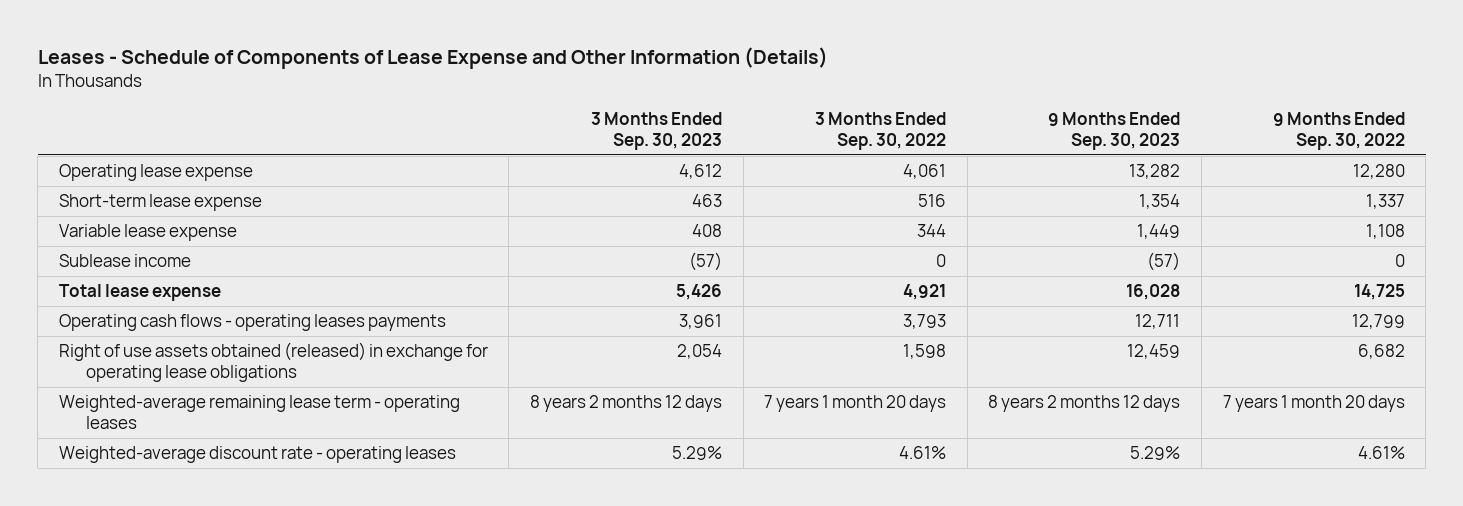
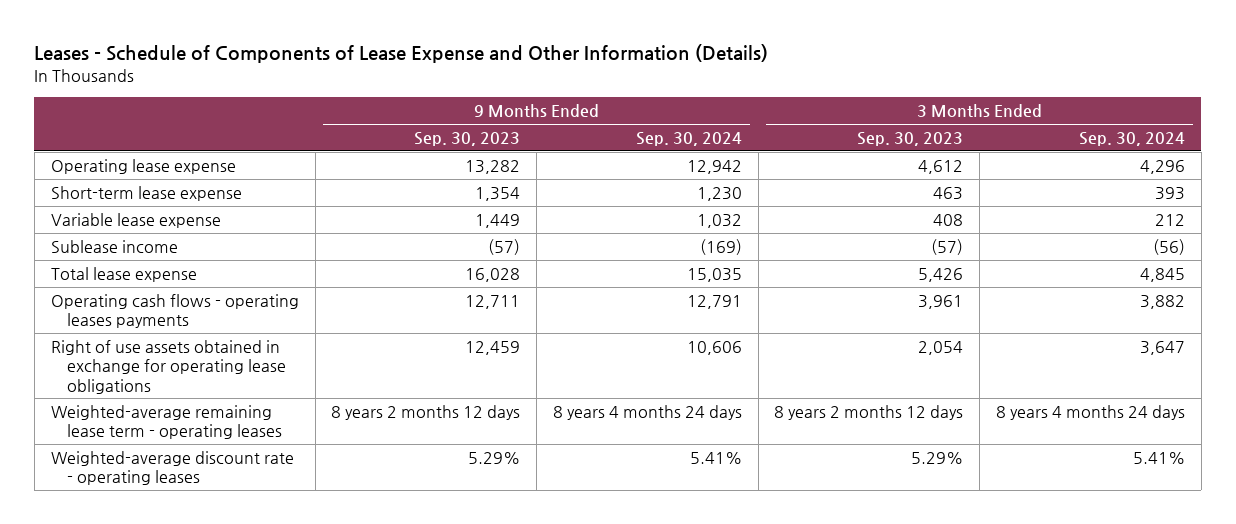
- | 3 Months Ended Sep. 30, 2023 | 3 Months Ended Sep. 30, 2022 | 9 Months Ended Sep. 30, 2023 | 9 Months Ended Sep. 30, 2022
+ | 9 Months Ended Sep. 30, 2023 | 9 Months Ended Sep. 30, 2024 | 3 Months Ended Sep. 30, 2023 | 3 Months Ended Sep. 30, 2024
- Right of use assets obtained (released) in exchange for operating lease obligations | 2,054 | 1,598 | 12,459 | 6,682
+ Right of use assets obtained in exchange for operating lease obligations | 12,459 | 10,606 | 2,054 | 3,647

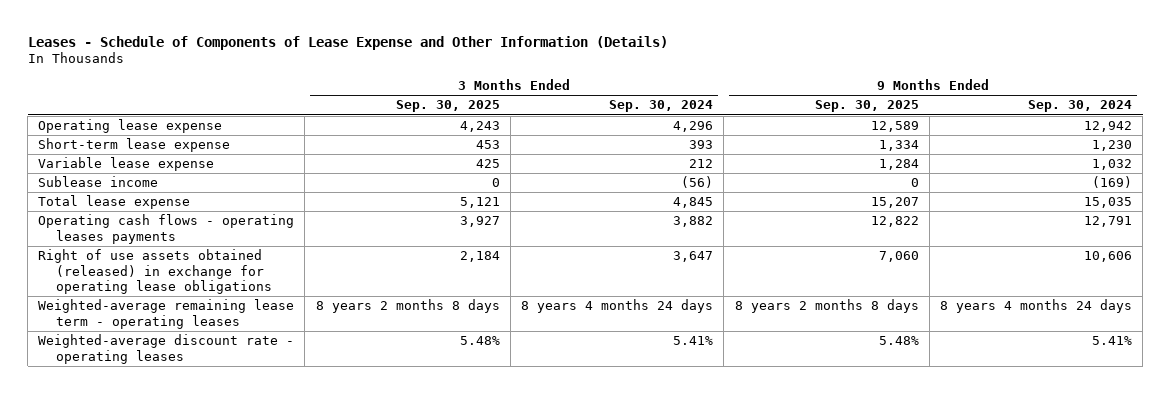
- | 9 Months Ended Sep. 30, 2023 | 9 Months Ended Sep. 30, 2024 | 3 Months Ended Sep. 30, 2023 | 3 Months Ended Sep. 30, 2024
+ | 3 Months Ended Sep. 30, 2025 | 3 Months Ended Sep. 30, 2024 | 9 Months Ended Sep. 30, 2025 | 9 Months Ended Sep. 30, 2024
- Right of use assets obtained in exchange for operating lease obligations | 12,459 | 10,606 | 2,054 | 3,647
+ Right of use assets obtained (released) in exchange for operating lease obligations | 2,184 | 3,647 | 7,060 | 10,606

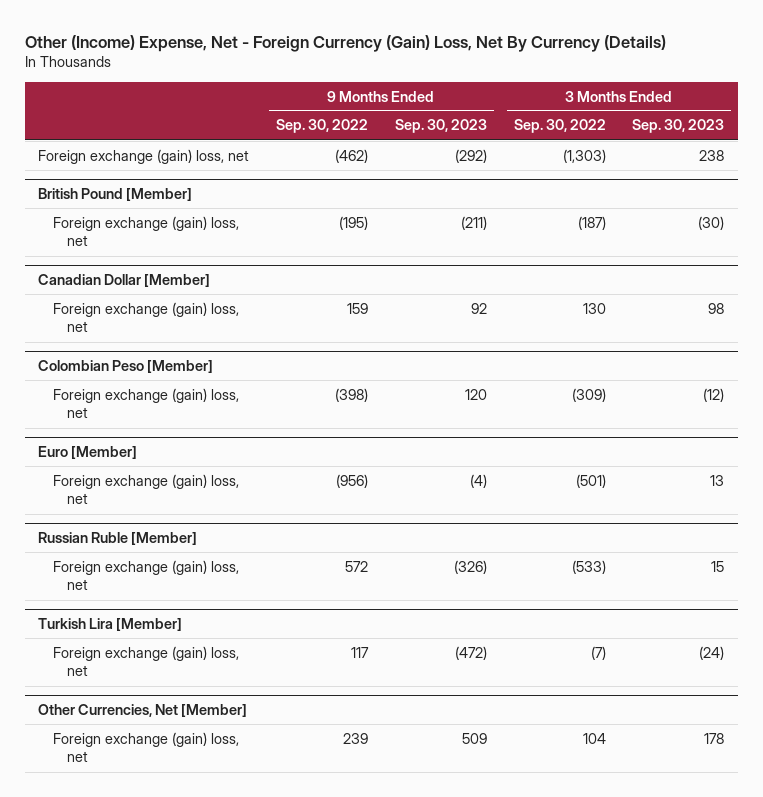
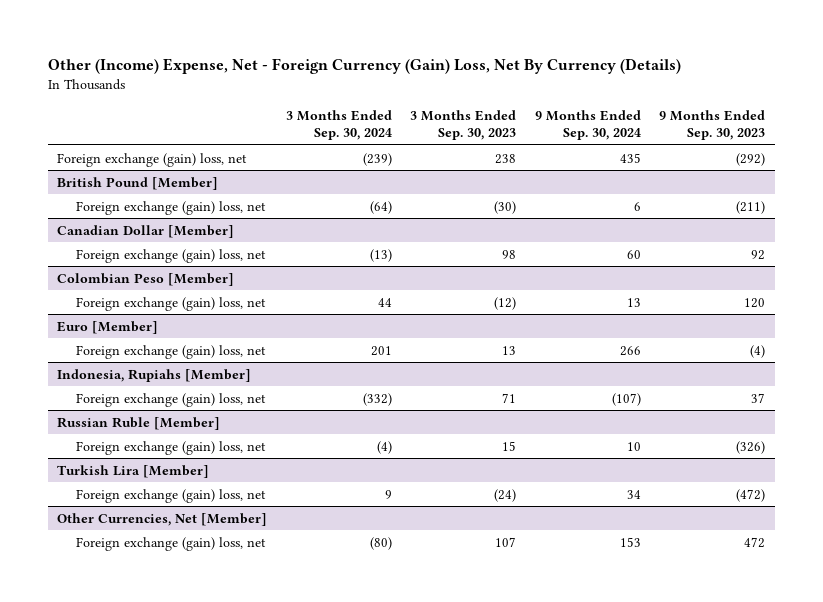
- | 9 Months Ended Sep. 30, 2022 | 9 Months Ended Sep. 30, 2023 | 3 Months Ended Sep. 30, 2022 | 3 Months Ended Sep. 30, 2023
+ | 3 Months Ended Sep. 30, 2024 | 3 Months Ended Sep. 30, 2023 | 9 Months Ended Sep. 30, 2024 | 9 Months Ended Sep. 30, 2023
+ Indonesia, Rupiahs [Member]
+ Foreign exchange (gain) loss, net | (332) | 71 | (107) | 37
@ Other Currencies, Net [Member]
- Foreign exchange (gain) loss, net | 239 | 509 | 104 | 178
+ Foreign exchange (gain) loss, net | (80) | 107 | 153 | 472

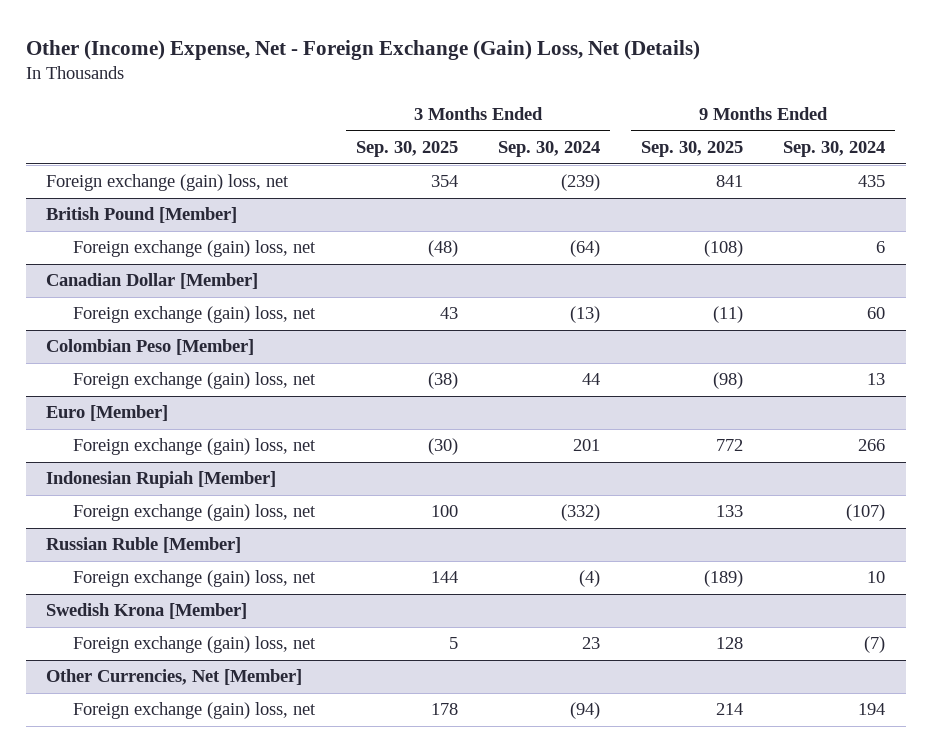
- Other (Income) Expense, Net - Foreign Currency (Gain) Loss, Net By Currency (Details)
+ Other (Income) Expense, Net - Foreign Exchange (Gain) Loss, Net (Details)
- | 3 Months Ended Sep. 30, 2024 | 3 Months Ended Sep. 30, 2023 | 9 Months Ended Sep. 30, 2024 | 9 Months Ended Sep. 30, 2023
+ | 3 Months Ended Sep. 30, 2025 | 3 Months Ended Sep. 30, 2024 | 9 Months Ended Sep. 30, 2025 | 9 Months Ended Sep. 30, 2024
- Indonesia, Rupiahs [Member]
+ Indonesian Rupiah [Member]
- Turkish Lira [Member]
- Foreign exchange (gain) loss, net | 9 | (24) | 34 | (472)
+ Swedish Krona [Member]
+ Foreign exchange (gain) loss, net | 5 | 23 | 128 | (7)
@ Other Currencies, Net [Member]
- Foreign exchange (gain) loss, net | (80) | 107 | 153 | 472
+ Foreign exchange (gain) loss, net | 178 | (94) | 214 | 194

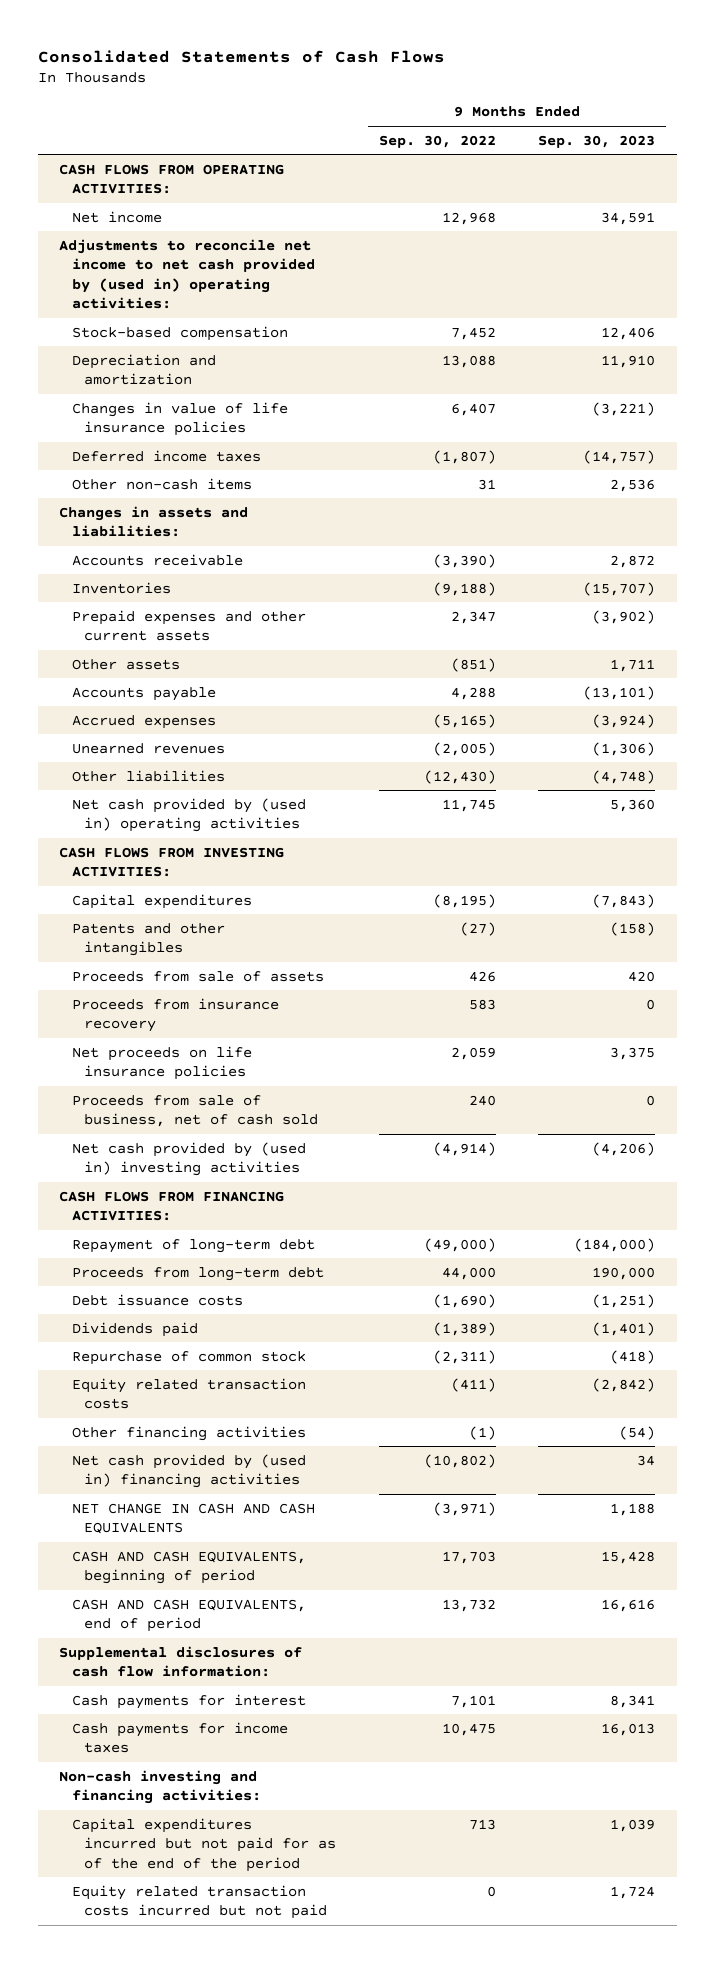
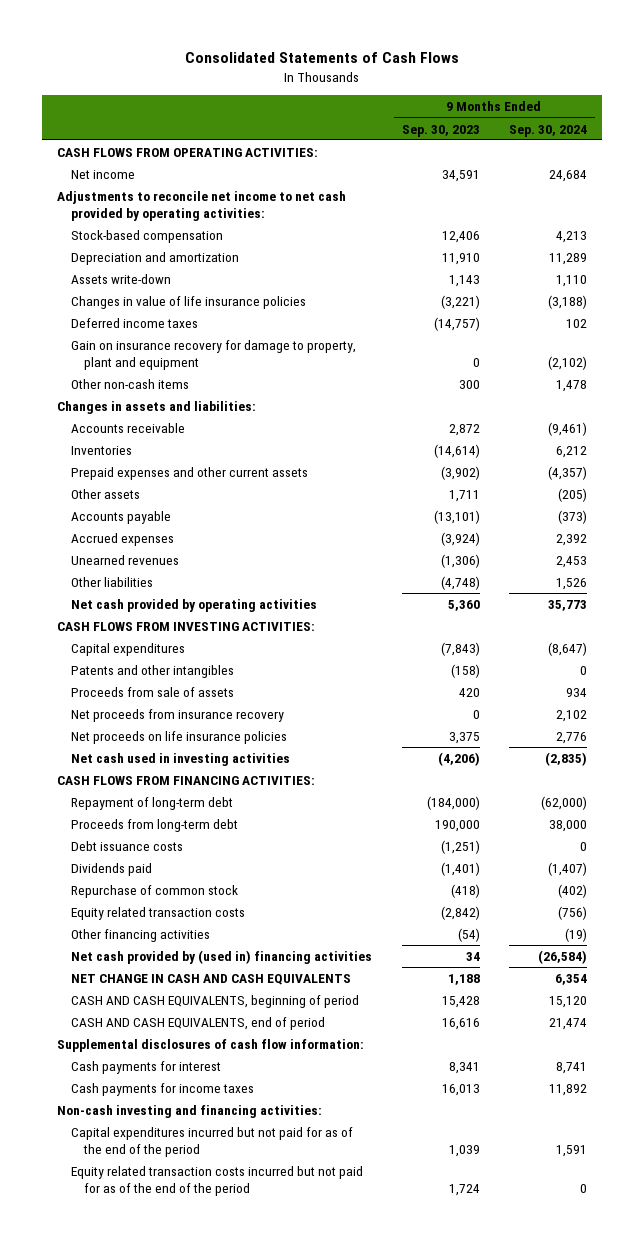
- | 9 Months Ended Sep. 30, 2022 | 9 Months Ended Sep. 30, 2023
+ | 9 Months Ended Sep. 30, 2023 | 9 Months Ended Sep. 30, 2024
- Adjustments to reconcile net income to net cash provided by (used in) operating activities:
+ Adjustments to reconcile net income to net cash provided by operating activities:
+ Assets write-down | 1,143 | 1,110
- Other non-cash items | 31 | 2,536
+ Gain on insurance recovery for damage to property, plant and equipment | 0 | (2,102)
+ Other non-cash items | 300 | 1,478
- Inventories | (9,188) | (15,707)
+ Inventories | (14,614) | 6,212
- Net cash provided by (used in) operating activities | 11,745 | 5,360
+ Net cash provided by operating activities | 5,360 | 35,773
- Proceeds from insurance recovery | 583 | 0
+ Net proceeds from insurance recovery | 0 | 2,102
- Proceeds from sale of business, net of cash sold | 240 | 0
- Net cash provided by (used in) investing activities | (4,914) | (4,206)
+ Net cash used in investing activities | (4,206) | (2,835)
- Equity related transaction costs incurred but not paid | 0 | 1,724
+ Equity related transaction costs incurred but not paid for as of the end of the period | 1,724 | 0

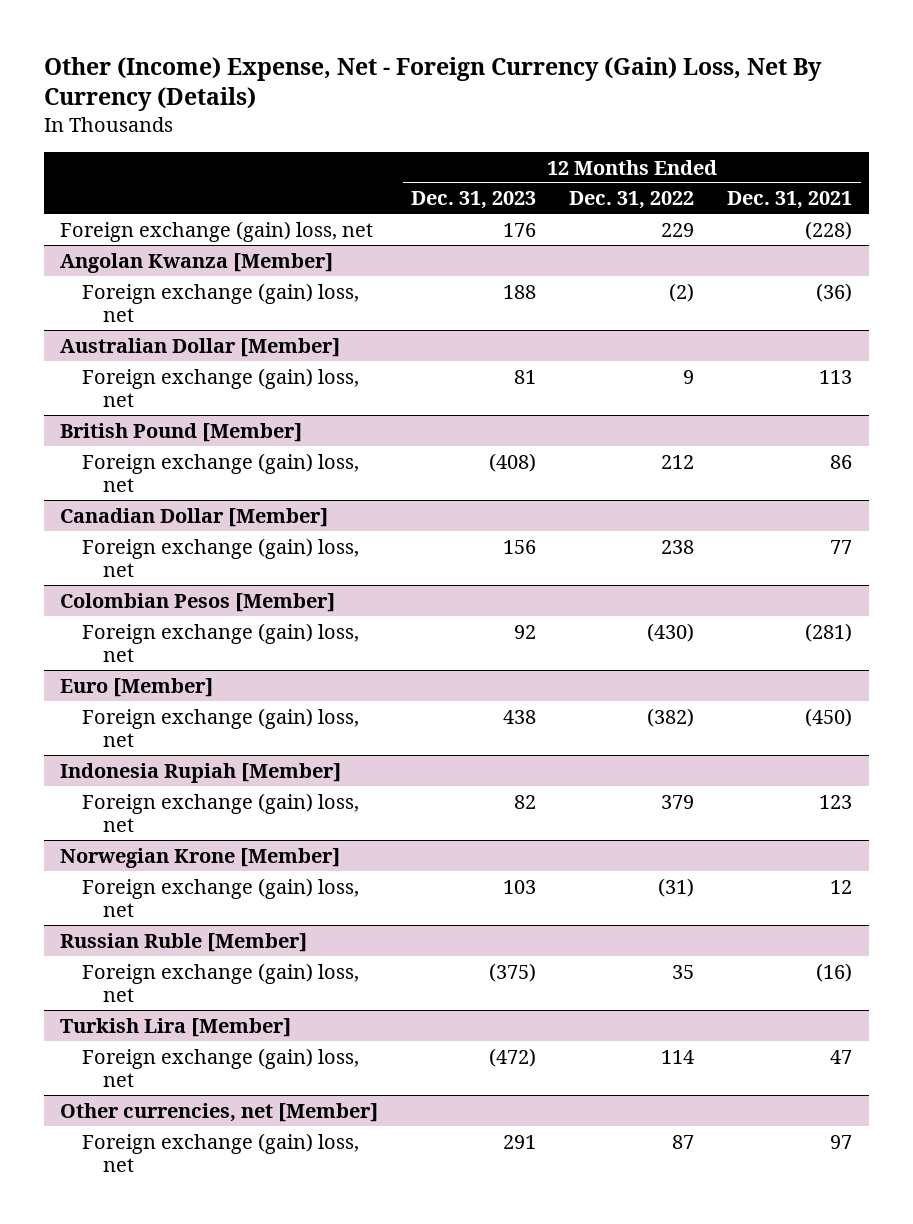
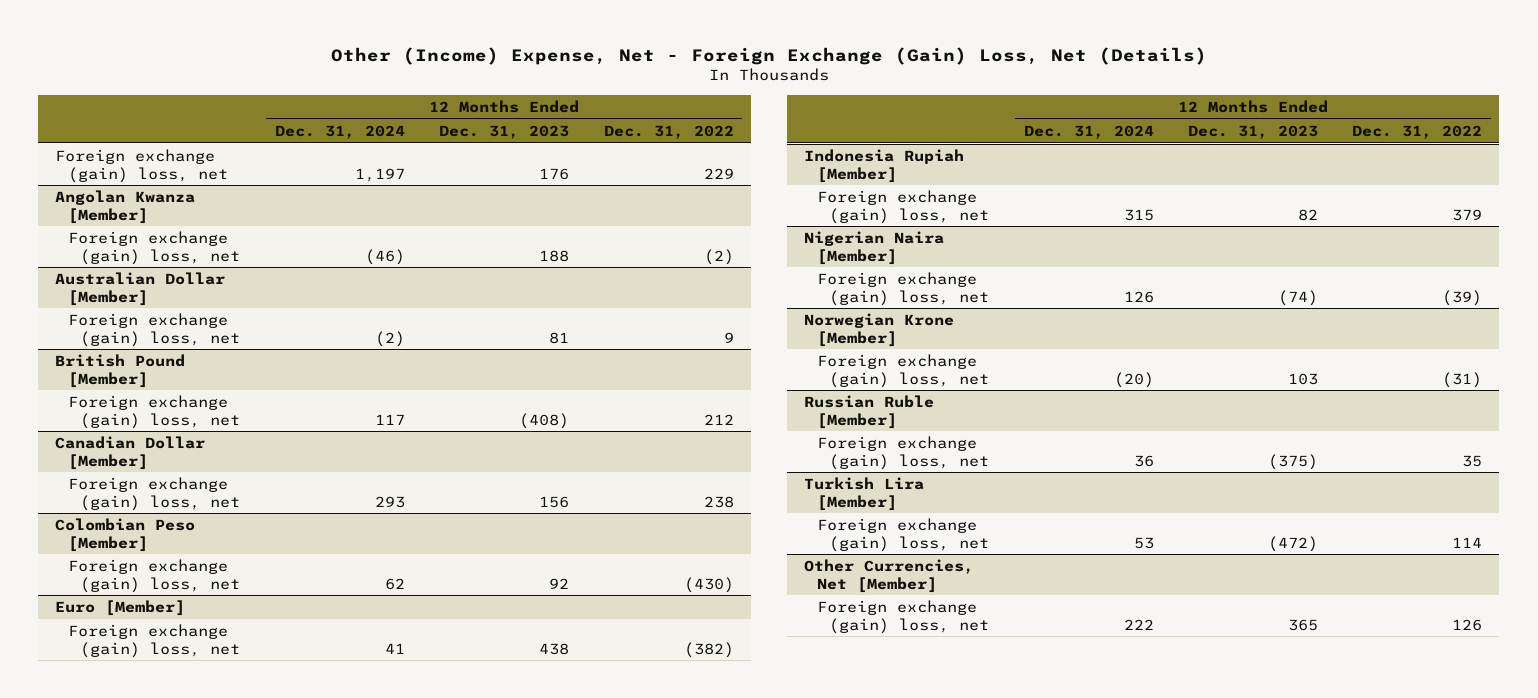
- Other (Income) Expense, Net - Foreign Currency (Gain) Loss, Net By Currency (Details)
+ Other (Income) Expense, Net - Foreign Exchange (Gain) Loss, Net (Details)
- | 12 Months Ended Dec. 31, 2023 | 12 Months Ended Dec. 31, 2022 | 12 Months Ended Dec. 31, 2021
+ | 12 Months Ended Dec. 31, 2024 | 12 Months Ended Dec. 31, 2023 | 12 Months Ended Dec. 31, 2022
- Colombian Pesos [Member]
+ Colombian Peso [Member]
+ Nigerian Naira [Member]
+ Foreign exchange (gain) loss, net | 126 | (74) | (39)
- Other currencies, net [Member]
- Foreign exchange (gain) loss, net | 291 | 87 | 97
+ Other Currencies, Net [Member]
+ Foreign exchange (gain) loss, net | 222 | 365 | 126

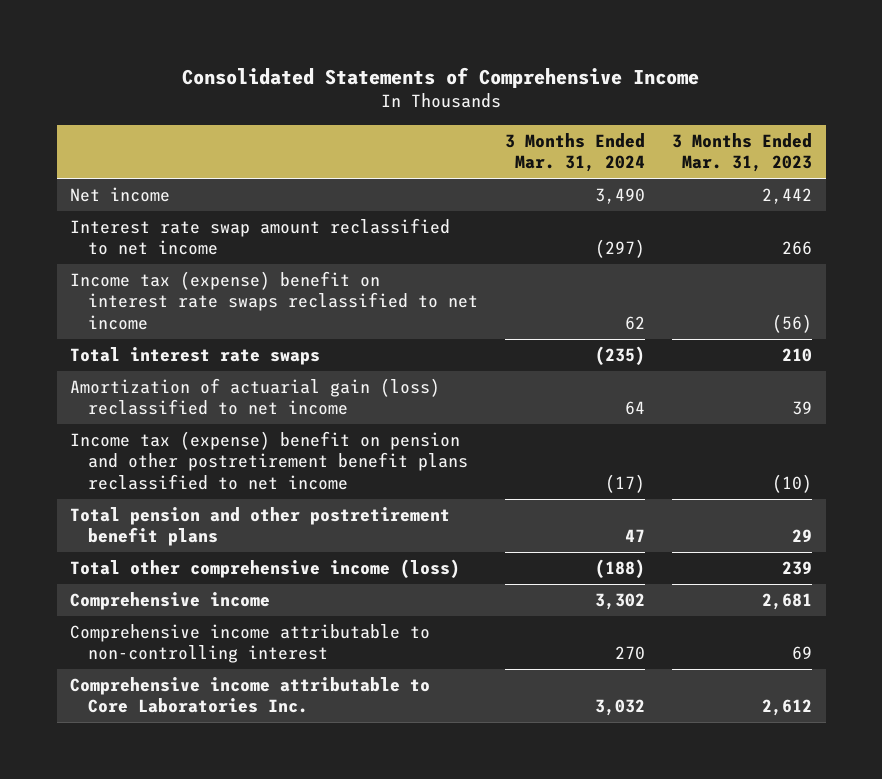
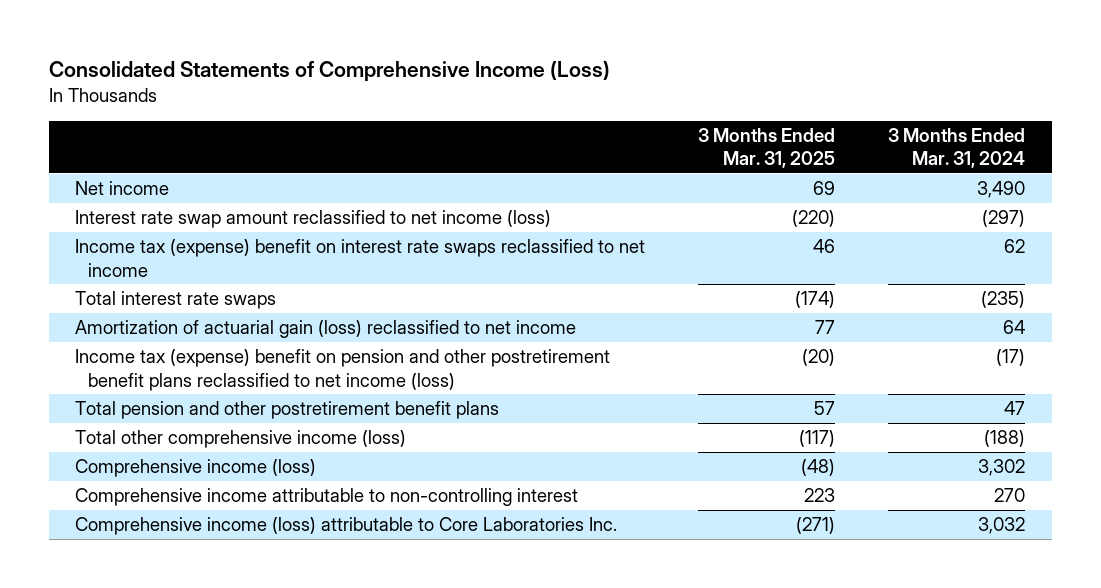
- Consolidated Statements of Comprehensive Income
+ Consolidated Statements of Comprehensive Income (Loss)
- | 3 Months Ended Mar. 31, 2024 | 3 Months Ended Mar. 31, 2023
+ | 3 Months Ended Mar. 31, 2025 | 3 Months Ended Mar. 31, 2024
- Interest rate swap amount reclassified to net income | (297) | 266
+ Interest rate swap amount reclassified to net income (loss) | (220) | (297)
- Income tax (expense) benefit on pension and other postretirement benefit plans reclassified to net income | (17) | (10)
+ Income tax (expense) benefit on pension and other postretirement benefit plans reclassified to net income (loss) | (20) | (17)
- Comprehensive income | 3,302 | 2,681
+ Comprehensive income (loss) | (48) | 3,302
- Comprehensive income attributable to Core Laboratories Inc. | 3,032 | 2,612
+ Comprehensive income (loss) attributable to Core Laboratories Inc. | (271) | 3,032

